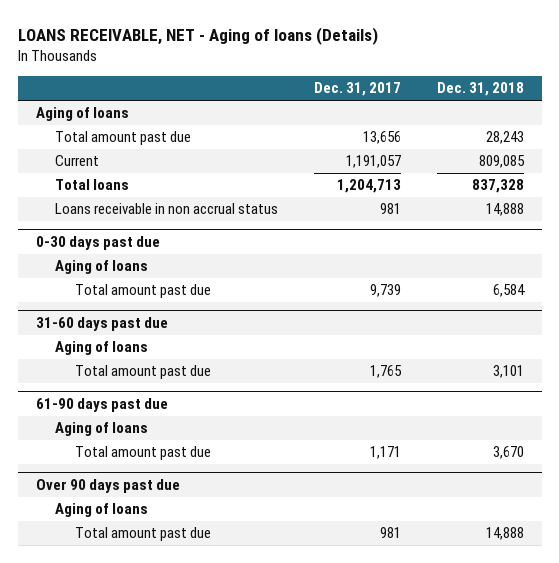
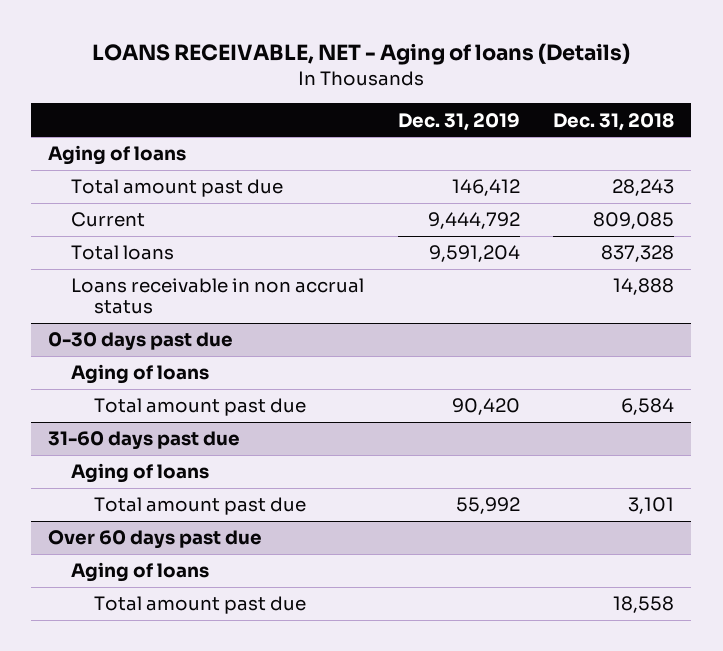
- | Dec. 31, 2017 | Dec. 31, 2018
+ | Dec. 31, 2019 | Dec. 31, 2018
- 61-90 days past due
- Aging of loans
- Total amount past due | 1,171 | 3,670
- Over 90 days past due
+ Over 60 days past due
- Total amount past due | 981 | 14,888
+ Total amount past due | | 18,558

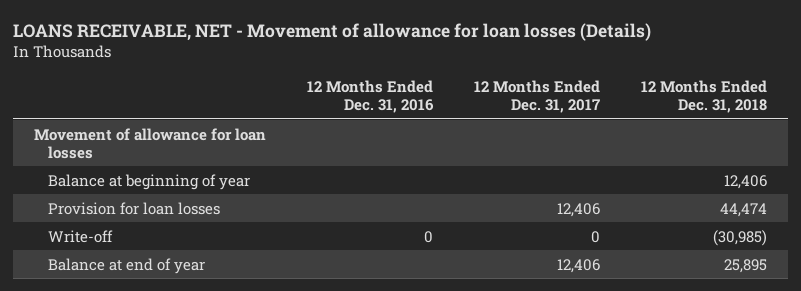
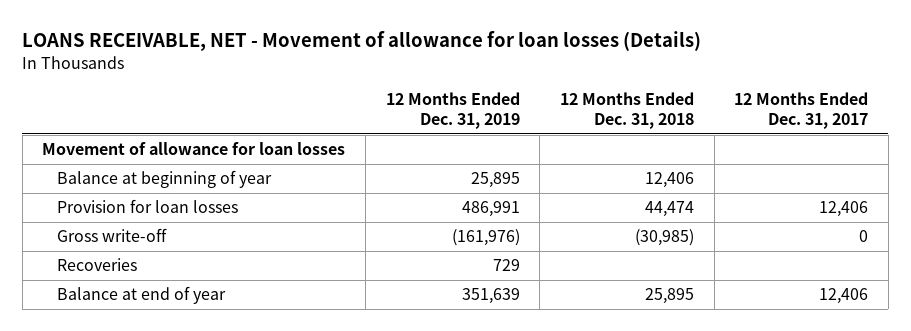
- | 12 Months Ended Dec. 31, 2016 | 12 Months Ended Dec. 31, 2017 | 12 Months Ended Dec. 31, 2018
+ | 12 Months Ended Dec. 31, 2019 | 12 Months Ended Dec. 31, 2018 | 12 Months Ended Dec. 31, 2017
- Write-off | 0 | 0 | (30,985)
+ Gross write-off | (161,976) | (30,985) | 0
+ Recoveries | 729 | |

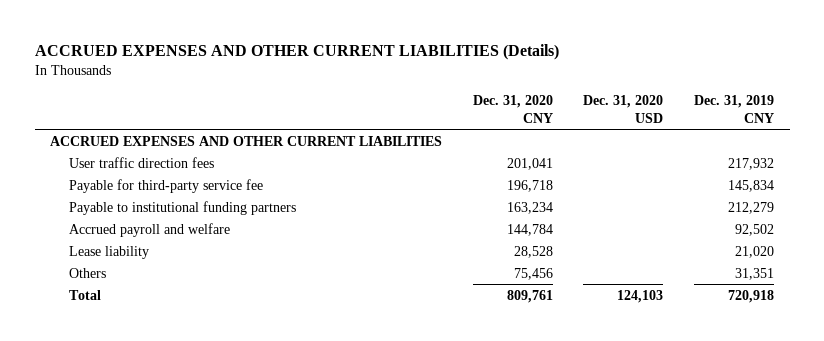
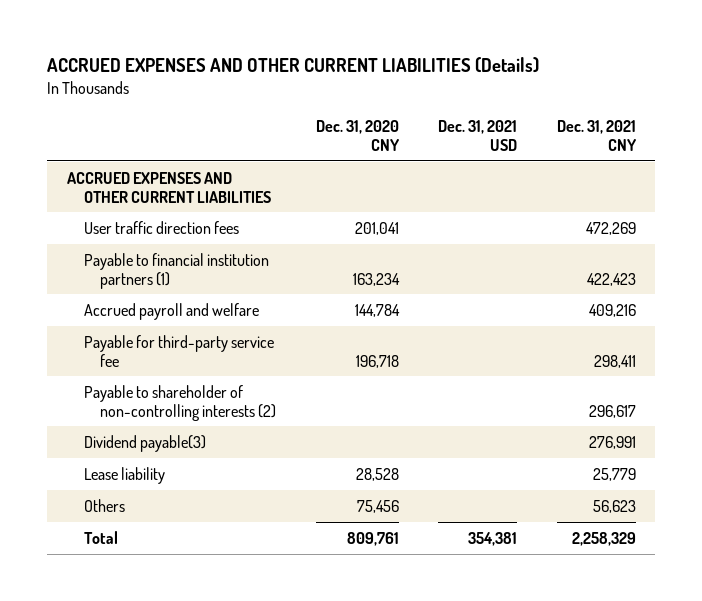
- | Dec. 31, 2020 CNY | Dec. 31, 2020 USD | Dec. 31, 2019 CNY
+ | Dec. 31, 2020 CNY | Dec. 31, 2021 USD | Dec. 31, 2021 CNY
- Payable to institutional funding partners | 163,234 | | 212,279
+ Payable to financial institution partners (1) | 163,234 | | 422,423
moved down: Payable for third-party service fee | 196,718 | | 298,411
+ Payable to shareholder of non-controlling interests (2) | | | 296,617
+ Dividend payable(3) | | | 276,991

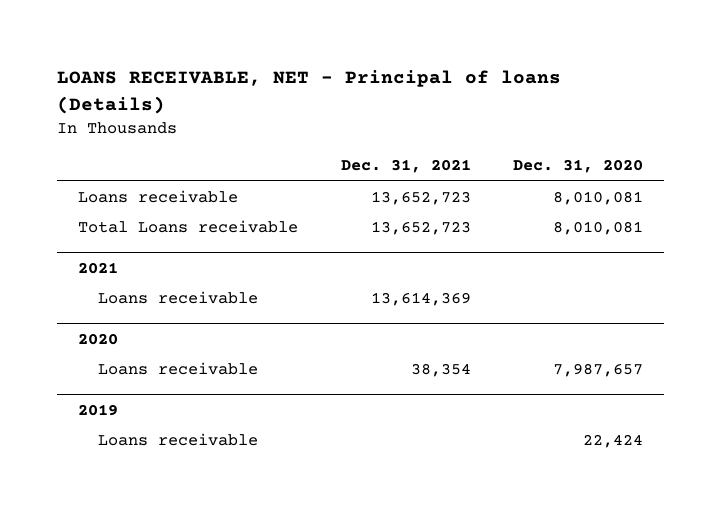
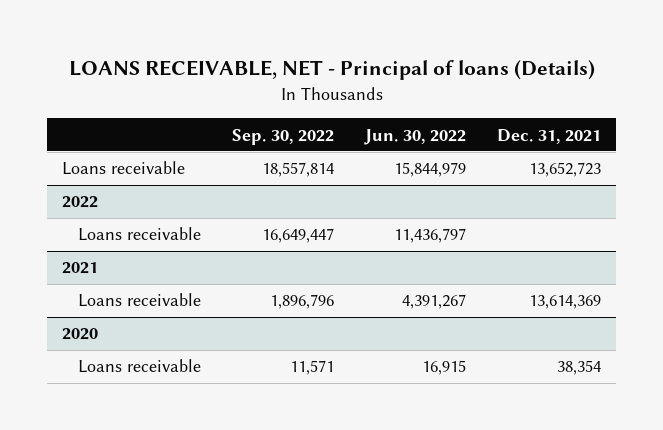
- | Dec. 31, 2021 | Dec. 31, 2020
+ | Sep. 30, 2022 | Jun. 30, 2022 | Dec. 31, 2021
- Total Loans receivable | 13,652,723 | 8,010,081
+ 2022
+ Loans receivable | 16,649,447 | 11,436,797 |
- 2019
- Loans receivable | | 22,424

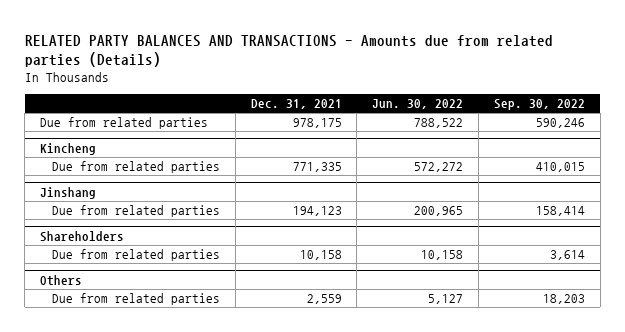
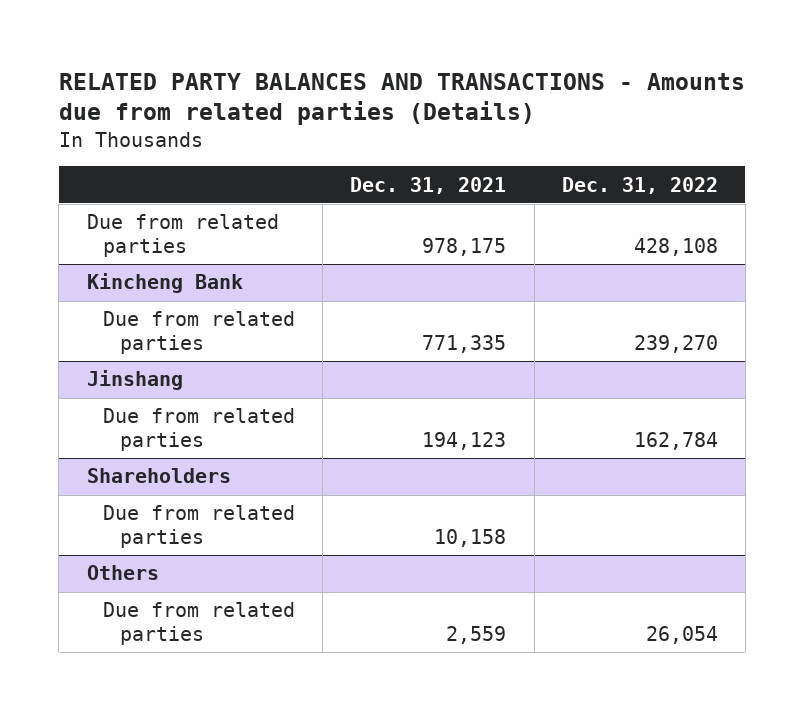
- | Dec. 31, 2021 | Jun. 30, 2022 | Sep. 30, 2022
+ | Dec. 31, 2021 | Dec. 31, 2022
- Kincheng
+ Kincheng Bank

